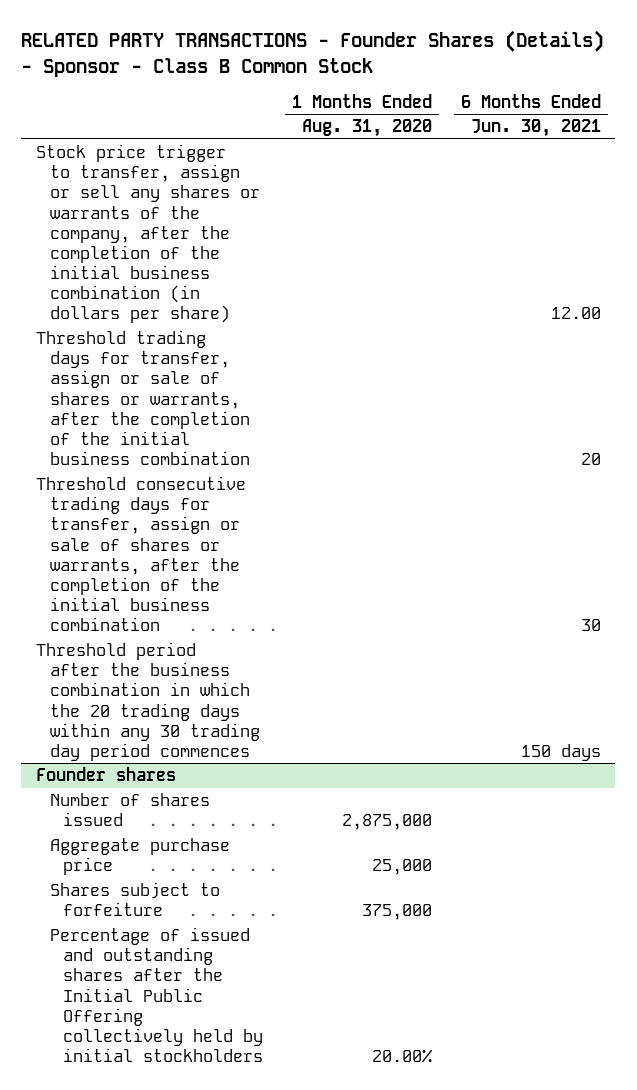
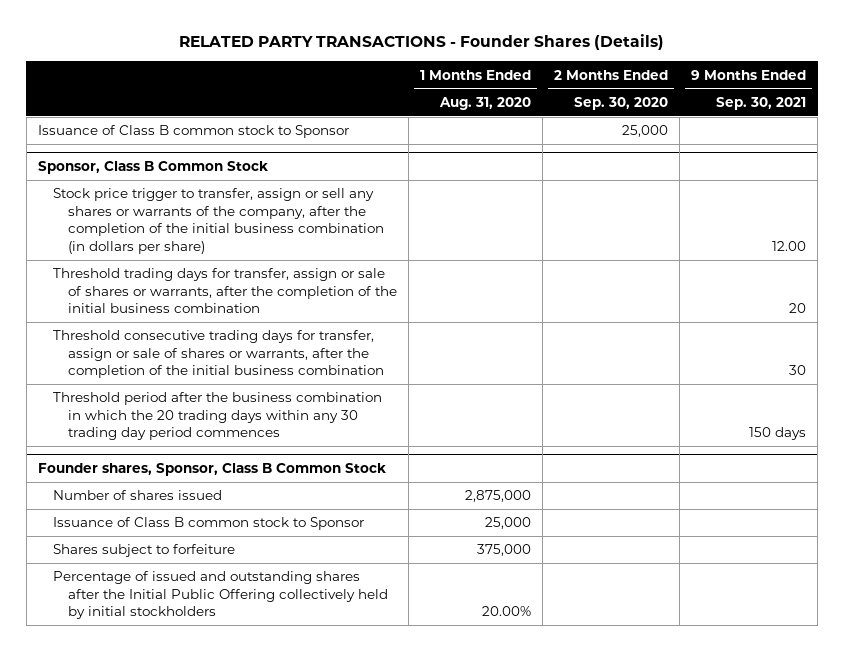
- RELATED PARTY TRANSACTIONS - Founder Shares (Details) - Sponsor - Class B Common Stock
+ RELATED PARTY TRANSACTIONS - Founder Shares (Details)
- | 1 Months Ended Aug. 31, 2020 | 6 Months Ended Jun. 30, 2021
+ | 1 Months Ended Aug. 31, 2020 | 2 Months Ended Sep. 30, 2020 | 9 Months Ended Sep. 30, 2021
- Stock price trigger to transfer, assign or sell any shares or warrants of the company, after the completion of the initial business combination (in dollars per share) | | 12.00
- Threshold trading days for transfer, assign or sale of shares or warrants, after the completion of the initial business combination | | 20
- Threshold consecutive trading days for transfer, assign or sale of shares or warrants, after the completion of the initial business combination | | 30
- Threshold period after the business combination in which the 20 trading days within any 30 trading day period commences | | 150 days
- Founder shares
+ Issuance of Class B common stock to Sponsor | | 25,000 |
+ Sponsor, Class B Common Stock
+ Stock price trigger to transfer, assign or sell any shares or warrants of the company, after the completion of the initial business combination (in dollars per share) | | | 12.00
+ Threshold trading days for transfer, assign or sale of shares or warrants, after the completion of the initial business combination | | | 20
+ Threshold consecutive trading days for transfer, assign or sale of shares or warrants, after the completion of the initial business combination | | | 30
+ Threshold period after the business combination in which the 20 trading days within any 30 trading day period commences | | | 150 days
+ Founder shares, Sponsor, Class B Common Stock
- Aggregate purchase price | 25,000 |
+ Issuance of Class B common stock to Sponsor | 25,000 | |

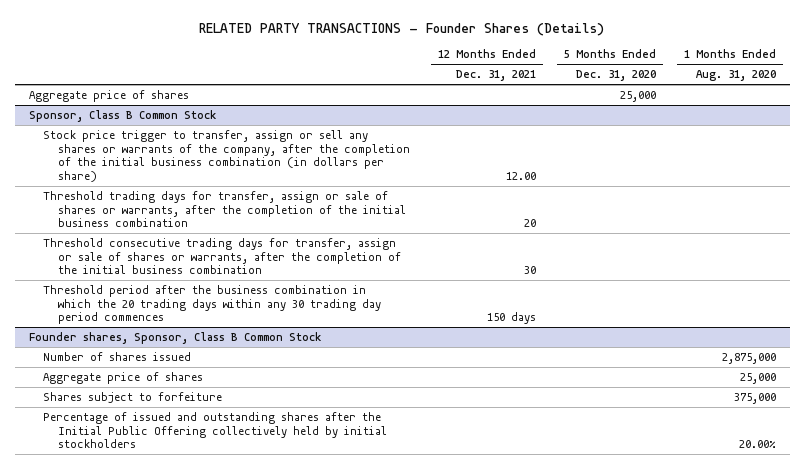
- | 1 Months Ended Aug. 31, 2020 | 2 Months Ended Sep. 30, 2020 | 9 Months Ended Sep. 30, 2021
+ | 12 Months Ended Dec. 31, 2021 | 5 Months Ended Dec. 31, 2020 | 1 Months Ended Aug. 31, 2020
- Issuance of Class B common stock to Sponsor | | 25,000 |
+ Aggregate price of shares | | 25,000 |
@ Founder shares, Sponsor, Class B Common Stock
- Issuance of Class B common stock to Sponsor | 25,000 | |
+ Aggregate price of shares | | | 25,000

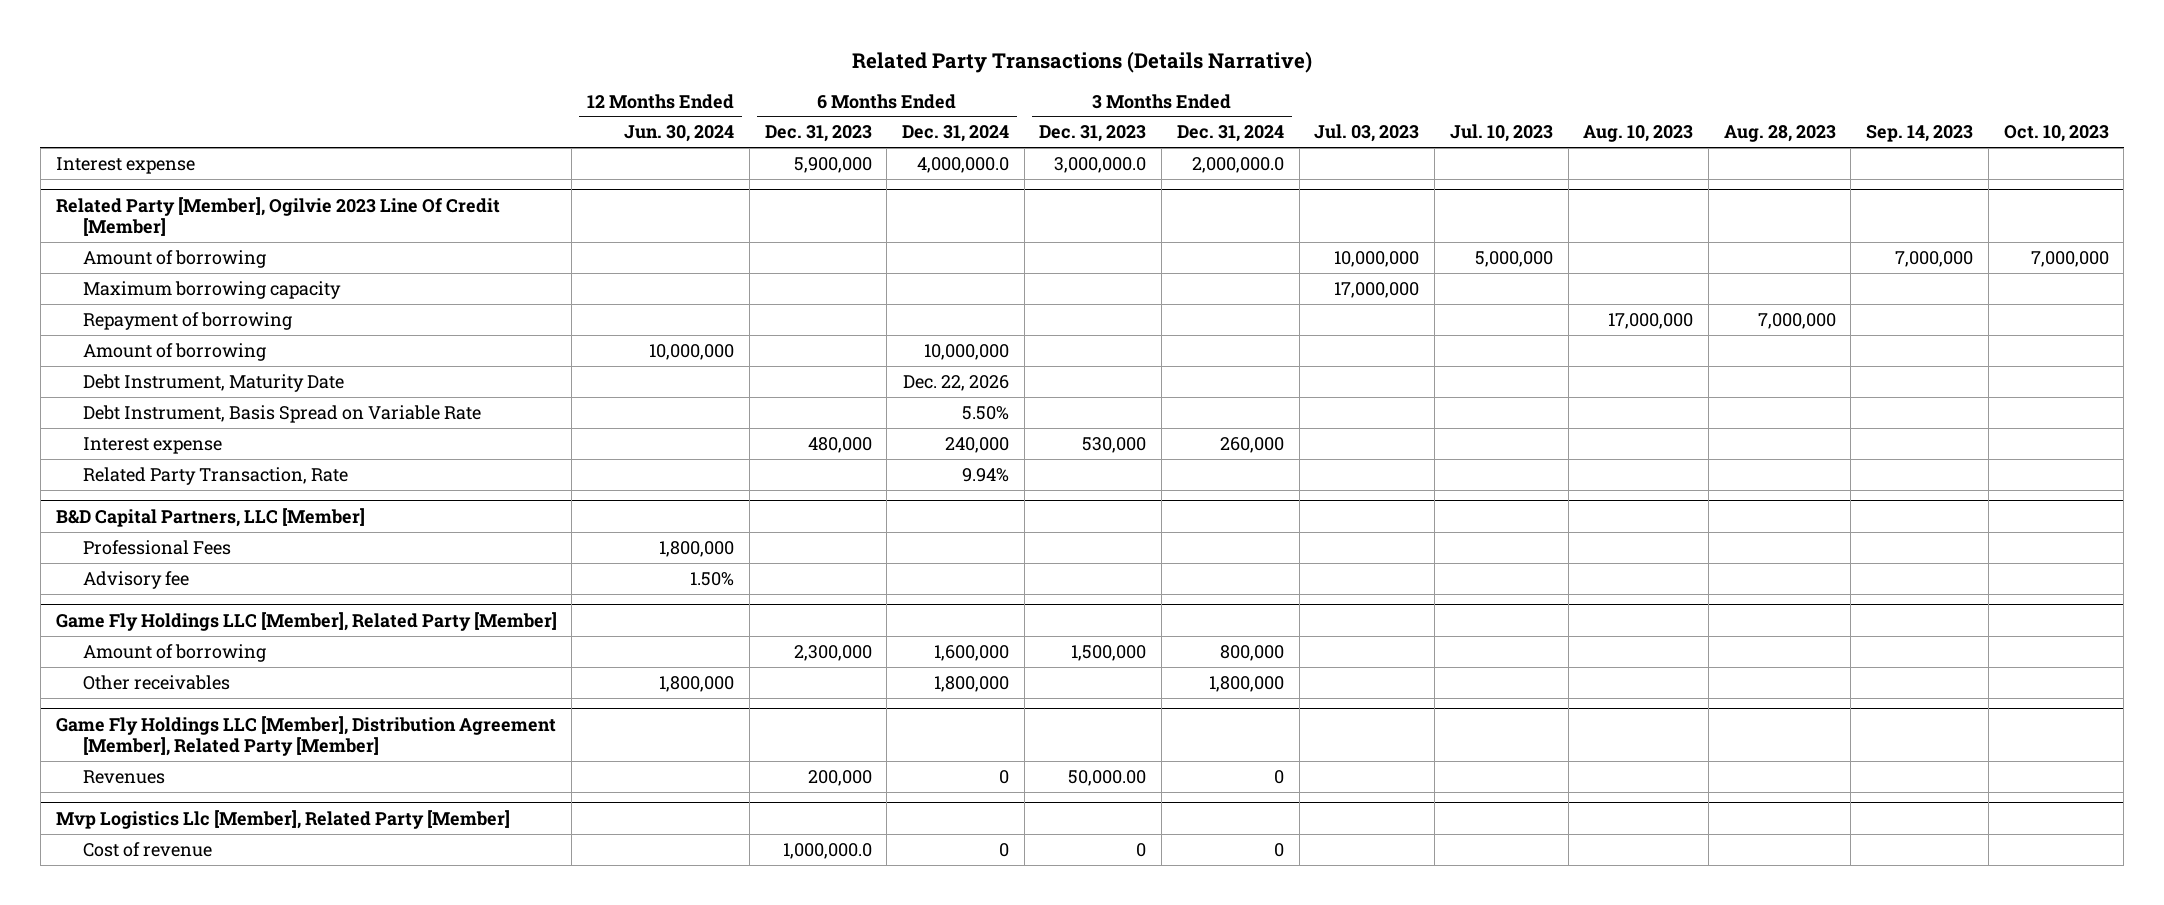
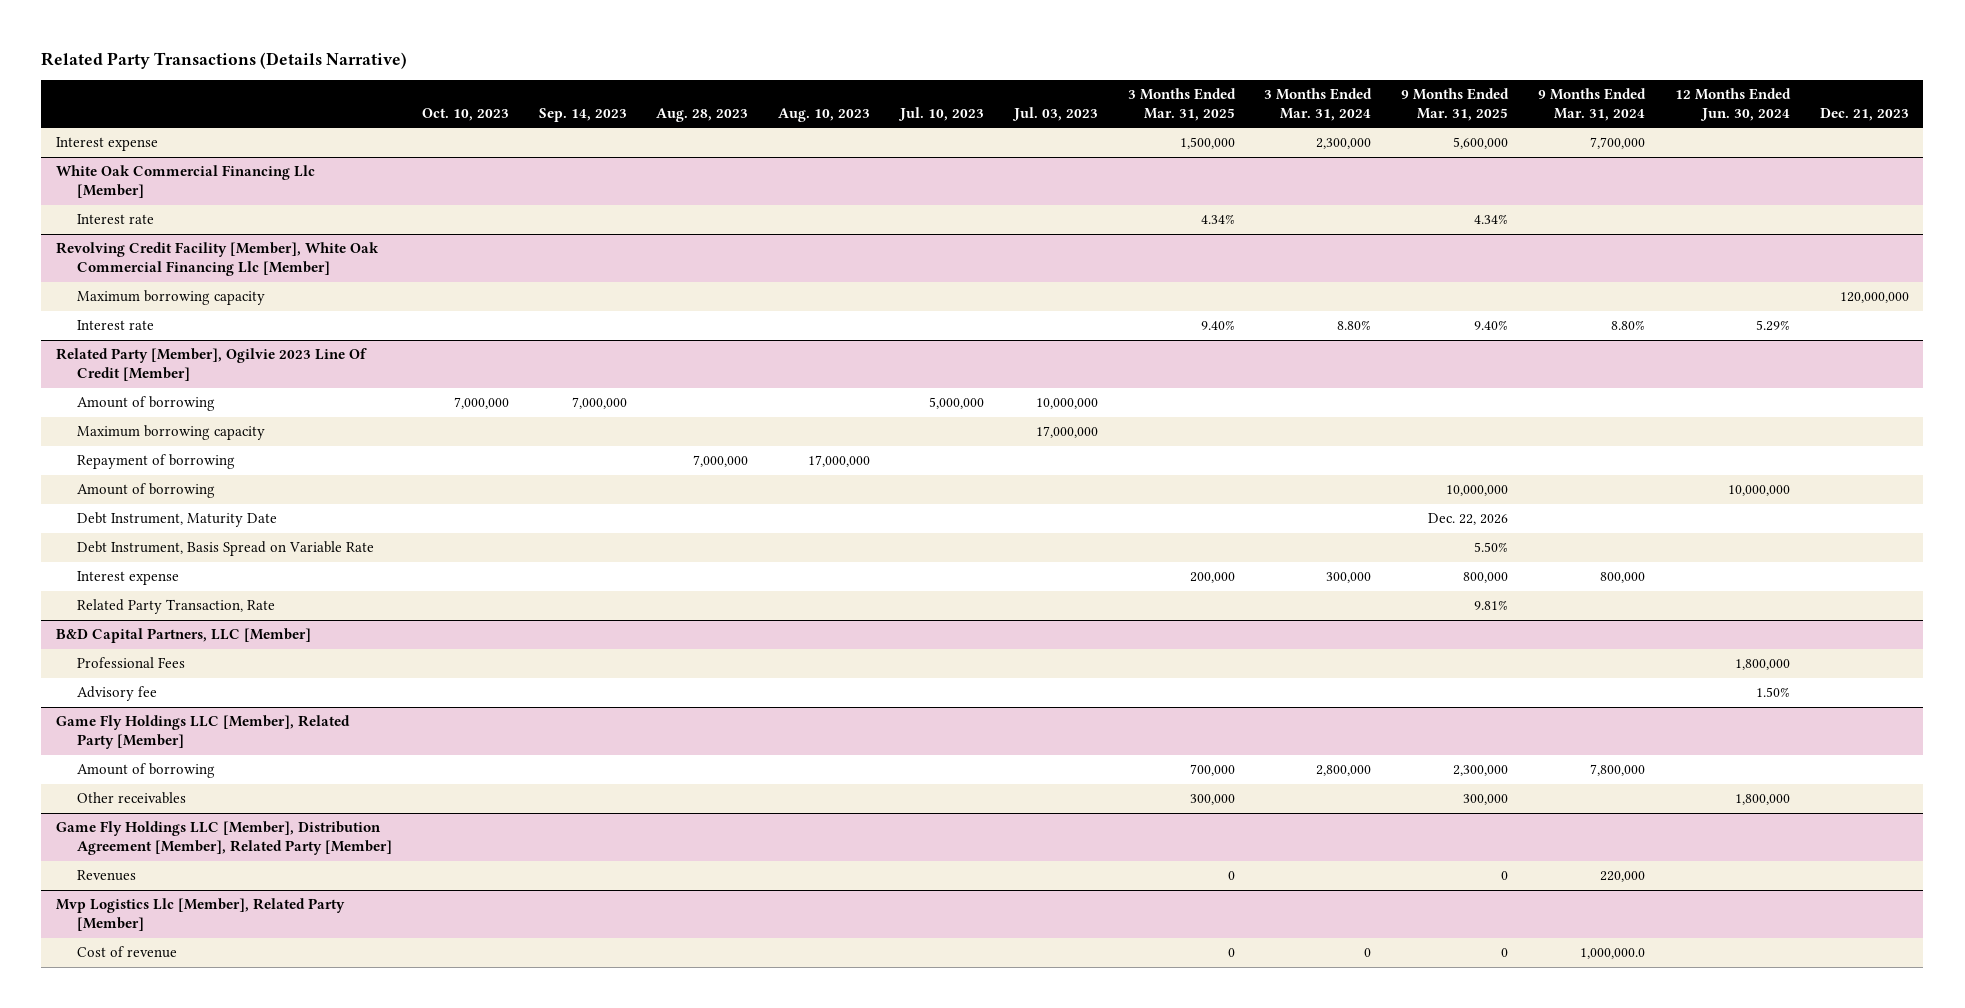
- | 12 Months Ended Jun. 30, 2024 | 6 Months Ended Dec. 31, 2023 | 6 Months Ended Dec. 31, 2024 | 3 Months Ended Dec. 31, 2023 | 3 Months Ended Dec. 31, 2024 | Jul. 03, 2023 | Jul. 10, 2023 | Aug. 10, 2023 | Aug. 28, 2023 | Sep. 14, 2023 | Oct. 10, 2023
+ | Oct. 10, 2023 | Sep. 14, 2023 | Aug. 28, 2023 | Aug. 10, 2023 | Jul. 10, 2023 | Jul. 03, 2023 | 3 Months Ended Mar. 31, 2025 | 3 Months Ended Mar. 31, 2024 | 9 Months Ended Mar. 31, 2025 | 9 Months Ended Mar. 31, 2024 | 12 Months Ended Jun. 30, 2024 | Dec. 21, 2023
+ White Oak Commercial Financing Llc [Member]
+ Interest rate | | | | | | | 4.34% | | 4.34% | | |
+ Revolving Credit Facility [Member], White Oak Commercial Financing Llc [Member]
+ Maximum borrowing capacity | | | | | | | | | | | | 120,000,000
+ Interest rate | | | | | | | 9.40% | 8.80% | 9.40% | 8.80% | 5.29% |

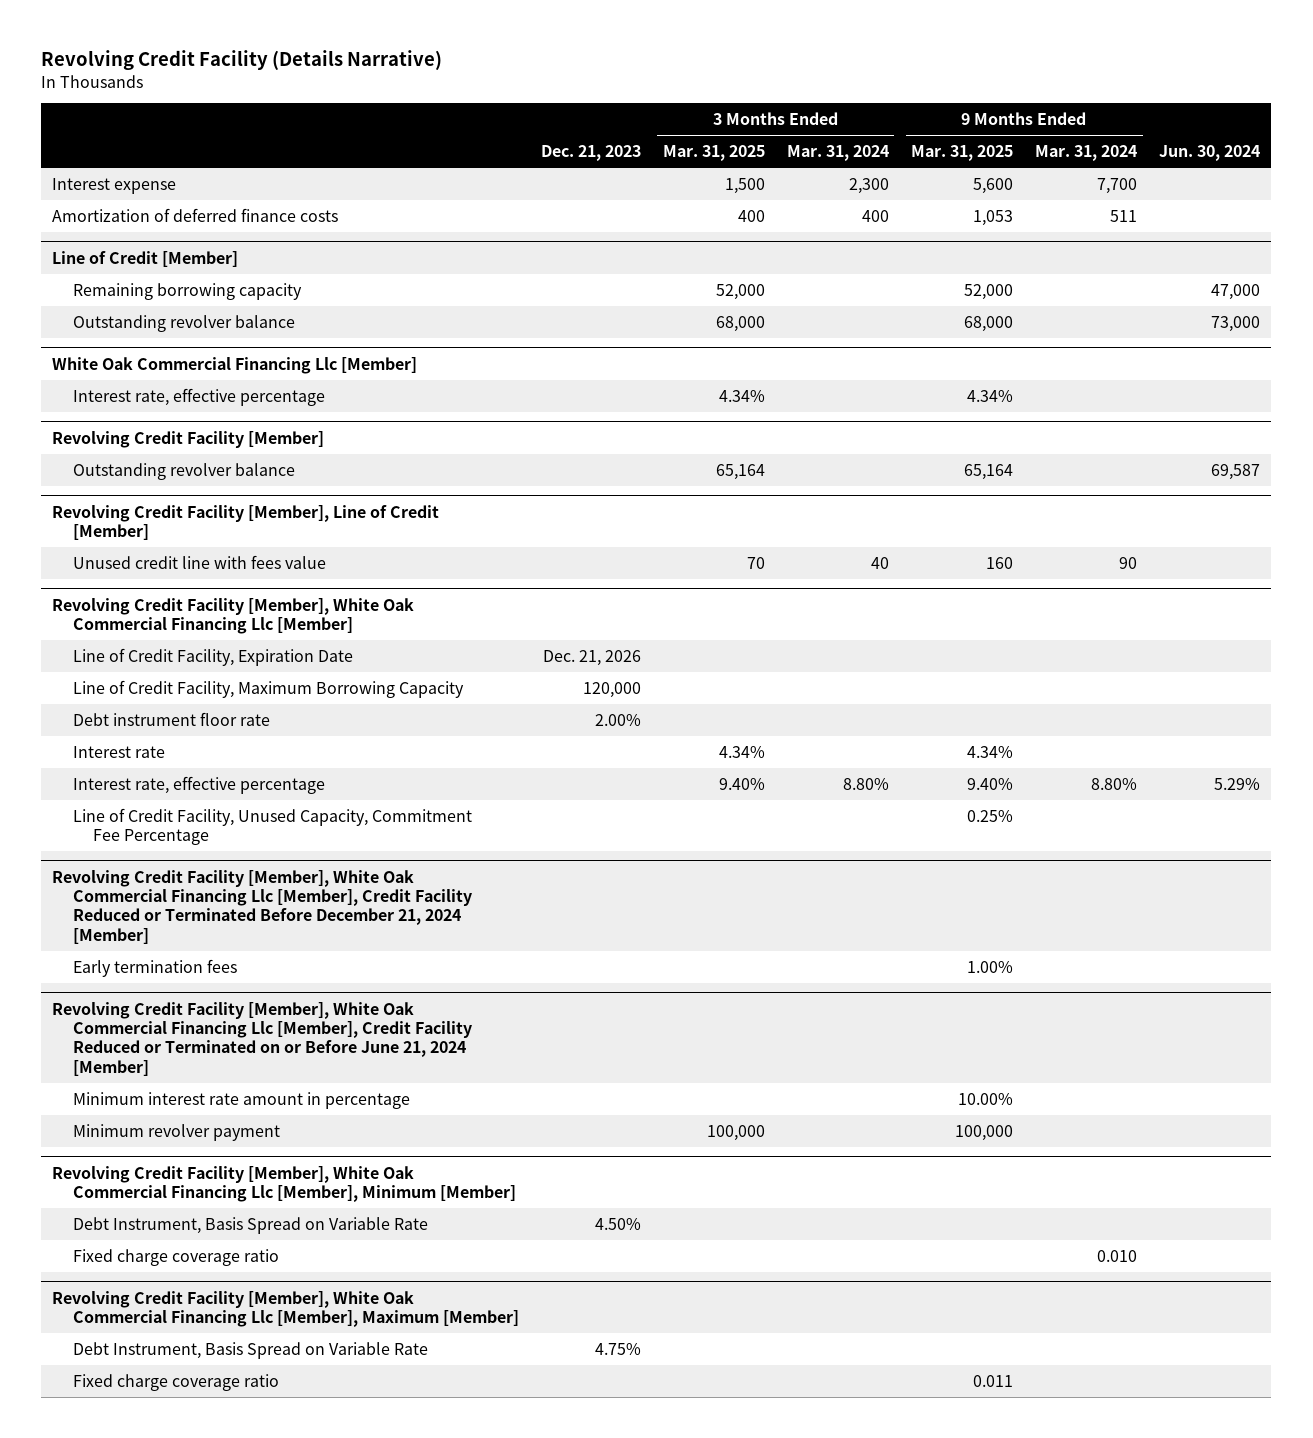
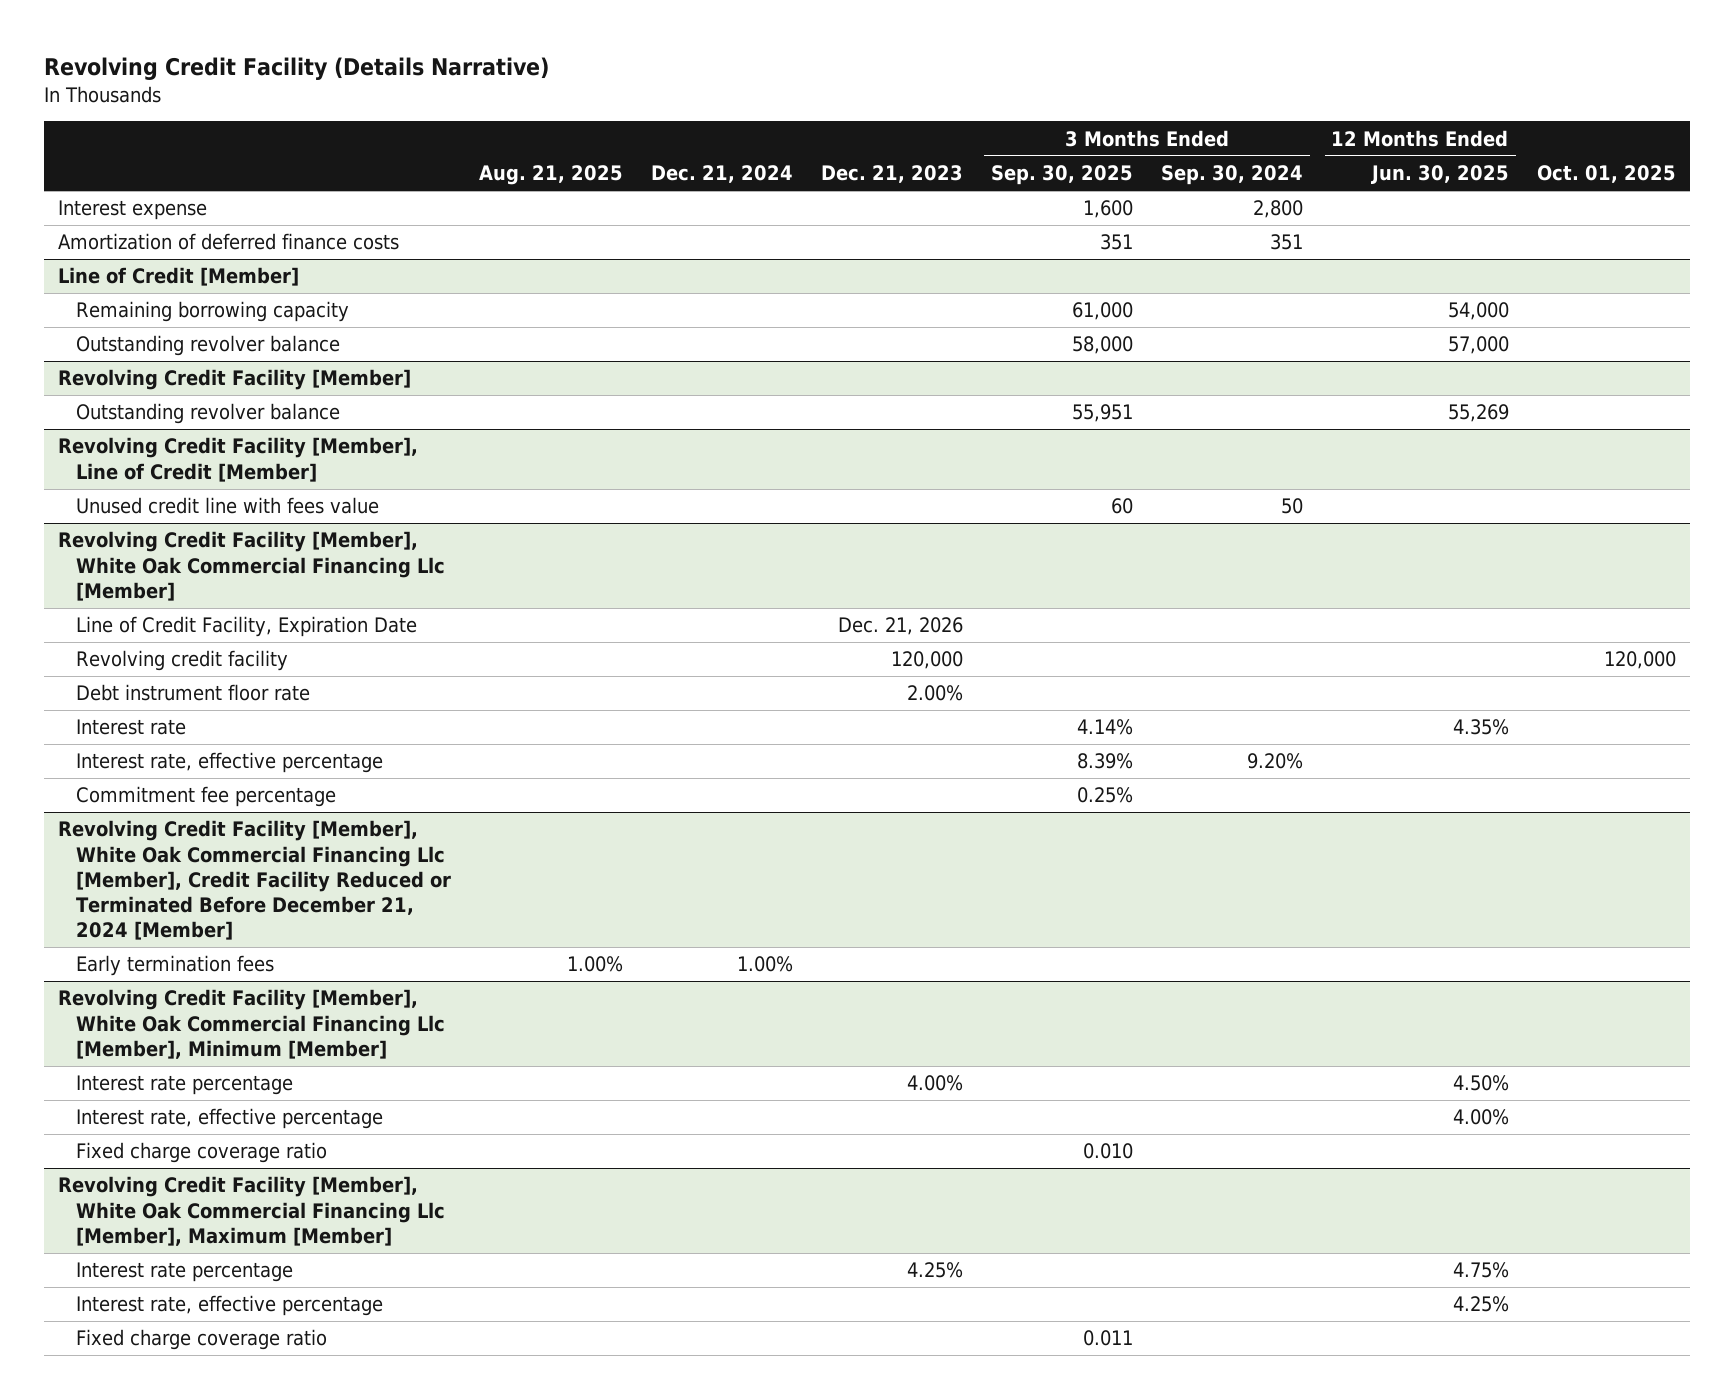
- | Dec. 21, 2023 | 3 Months Ended Mar. 31, 2025 | 3 Months Ended Mar. 31, 2024 | 9 Months Ended Mar. 31, 2025 | 9 Months Ended Mar. 31, 2024 | Jun. 30, 2024
+ | Aug. 21, 2025 | Dec. 21, 2024 | Dec. 21, 2023 | 3 Months Ended Sep. 30, 2025 | 3 Months Ended Sep. 30, 2024 | 12 Months Ended Jun. 30, 2025 | Oct. 01, 2025
- White Oak Commercial Financing Llc [Member]
- Interest rate, effective percentage | | 4.34% | | 4.34% | |
@ Revolving Credit Facility [Member], White Oak Commercial Financing Llc [Member]
- Line of Credit Facility, Maximum Borrowing Capacity | 120,000 | | | | |
+ Revolving credit facility | | | 120,000 | | | | 120,000
- Line of Credit Facility, Unused Capacity, Commitment Fee Percentage | | | | 0.25% | |
+ Commitment fee percentage | | | | 0.25% | | |
- Revolving Credit Facility [Member], White Oak Commercial Financing Llc [Member], Credit Facility Reduced or Terminated on or Before June 21, 2024 [Member]
- Minimum interest rate amount in percentage | | | | 10.00% | |
- Minimum revolver payment | | 100,000 | | 100,000 | |
@ Revolving Credit Facility [Member], White Oak Commercial Financing Llc [Member], Minimum [Member]
- Debt Instrument, Basis Spread on Variable Rate | 4.50% | | | | |
+ Interest rate percentage | | | 4.00% | | | 4.50% |
+ Interest rate, effective percentage | | | | | | 4.00% |
@ Revolving Credit Facility [Member], White Oak Commercial Financing Llc [Member], Maximum [Member]
- Debt Instrument, Basis Spread on Variable Rate | 4.75% | | | | |
+ Interest rate percentage | | | 4.25% | | | 4.75% |
+ Interest rate, effective percentage | | | | | | 4.25% |

